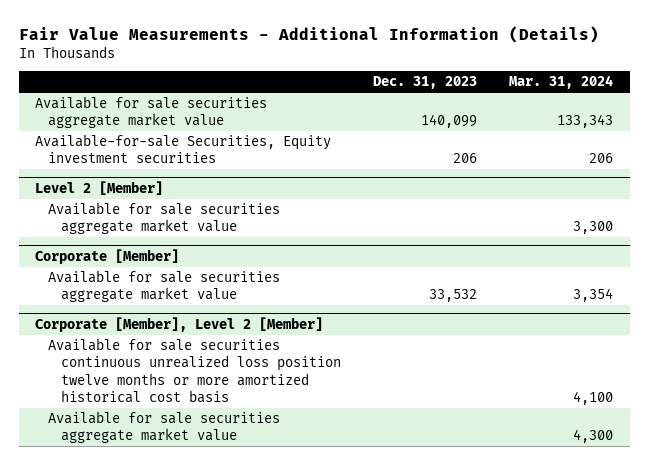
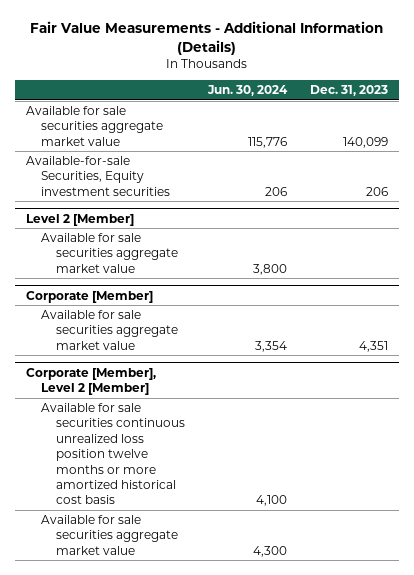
- | Dec. 31, 2023 | Mar. 31, 2024
+ | Jun. 30, 2024 | Dec. 31, 2023
@ Corporate [Member]
- Available for sale securities aggregate market value | 33,532 | 3,354
+ Available for sale securities aggregate market value | 3,354 | 4,351

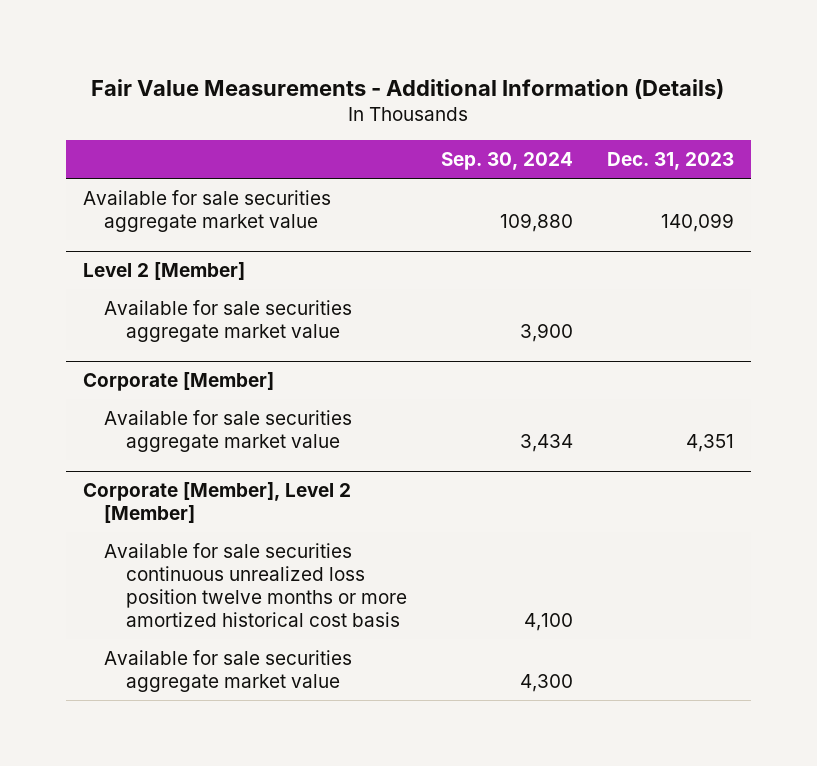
- | Jun. 30, 2024 | Dec. 31, 2023
+ | Sep. 30, 2024 | Dec. 31, 2023
- Available-for-sale Securities, Equity investment securities | 206 | 206

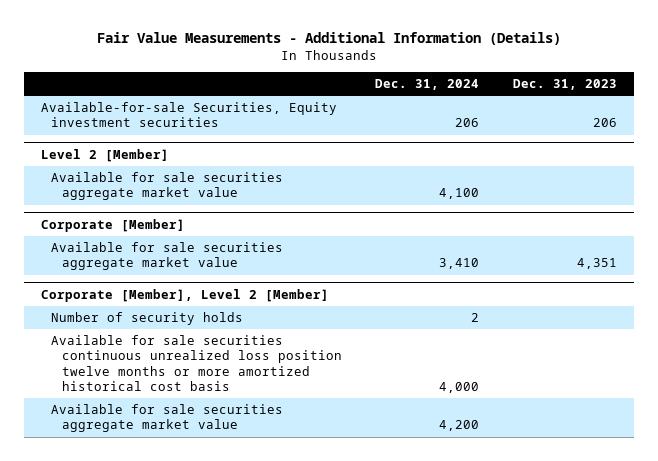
- | Sep. 30, 2024 | Dec. 31, 2023
+ | Dec. 31, 2024 | Dec. 31, 2023
- Available for sale securities aggregate market value | 109,880 | 140,099
+ Available-for-sale Securities, Equity investment securities | 206 | 206
@ Corporate [Member], Level 2 [Member]
+ Number of security holds | 2 |

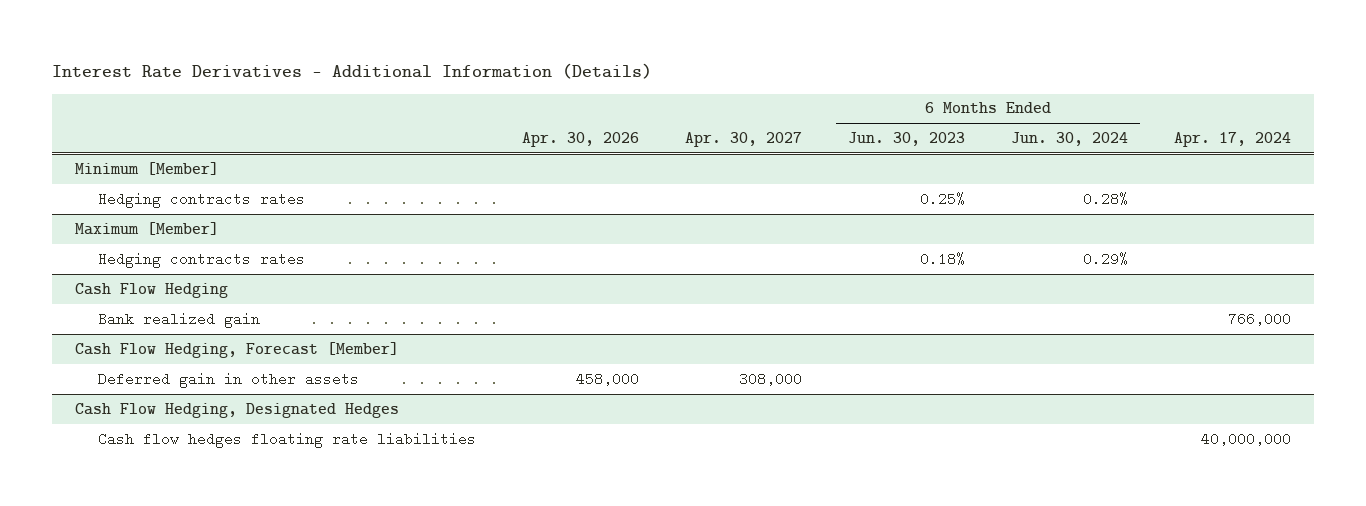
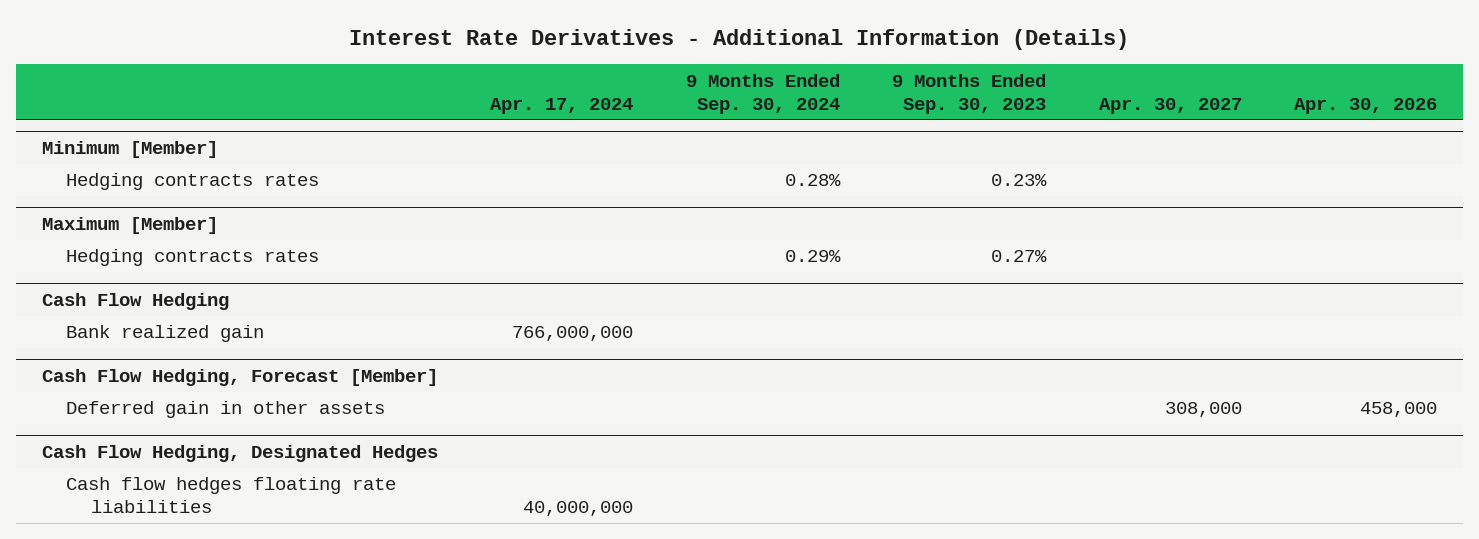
- | Apr. 30, 2026 | Apr. 30, 2027 | 6 Months Ended Jun. 30, 2023 | 6 Months Ended Jun. 30, 2024 | Apr. 17, 2024
+ | Apr. 17, 2024 | 9 Months Ended Sep. 30, 2024 | 9 Months Ended Sep. 30, 2023 | Apr. 30, 2027 | Apr. 30, 2026
@ Cash Flow Hedging
- Bank realized gain | | | | | 766,000
+ Bank realized gain | 766,000,000 | | | |

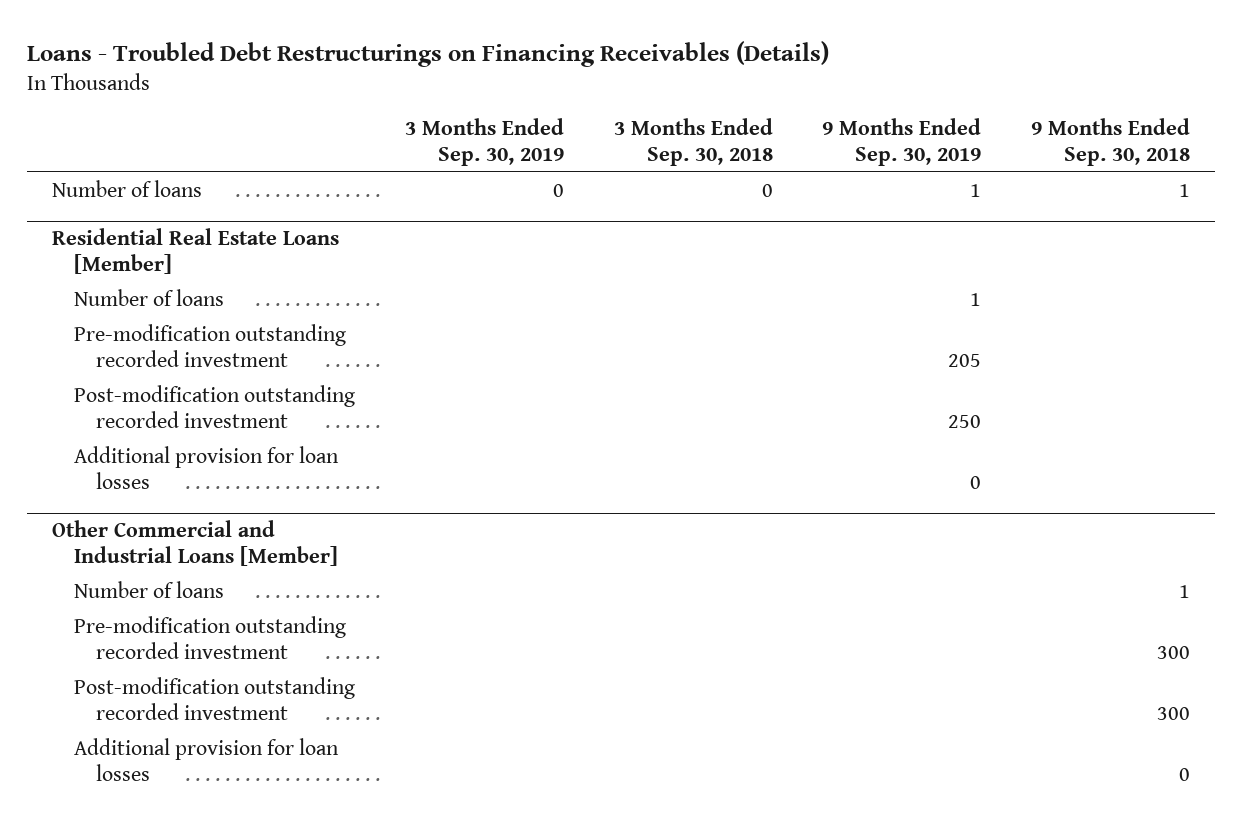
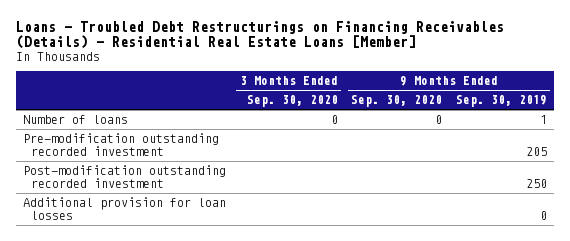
- Loans - Troubled Debt Restructurings on Financing Receivables (Details)
+ Loans - Troubled Debt Restructurings on Financing Receivables (Details) - Residential Real Estate Loans [Member]
- | 3 Months Ended Sep. 30, 2019 | 3 Months Ended Sep. 30, 2018 | 9 Months Ended Sep. 30, 2019 | 9 Months Ended Sep. 30, 2018
+ | 3 Months Ended Sep. 30, 2020 | 9 Months Ended Sep. 30, 2020 | 9 Months Ended Sep. 30, 2019
- Residential Real Estate Loans [Member]
- Number of loans | | | 1 |
- Pre-modification outstanding recorded investment | | | 205 |
- Post-modification outstanding recorded investment | | | 250 |
- Additional provision for loan losses | | | 0 |
- Other Commercial and Industrial Loans [Member]
- Number of loans | | | | 1
- Pre-modification outstanding recorded investment | | | | 300
- Post-modification outstanding recorded investment | | | | 300
- Additional provision for loan losses | | | | 0
+ Pre-modification outstanding recorded investment | | | 205
+ Post-modification outstanding recorded investment | | | 250
+ Additional provision for loan losses | | | 0

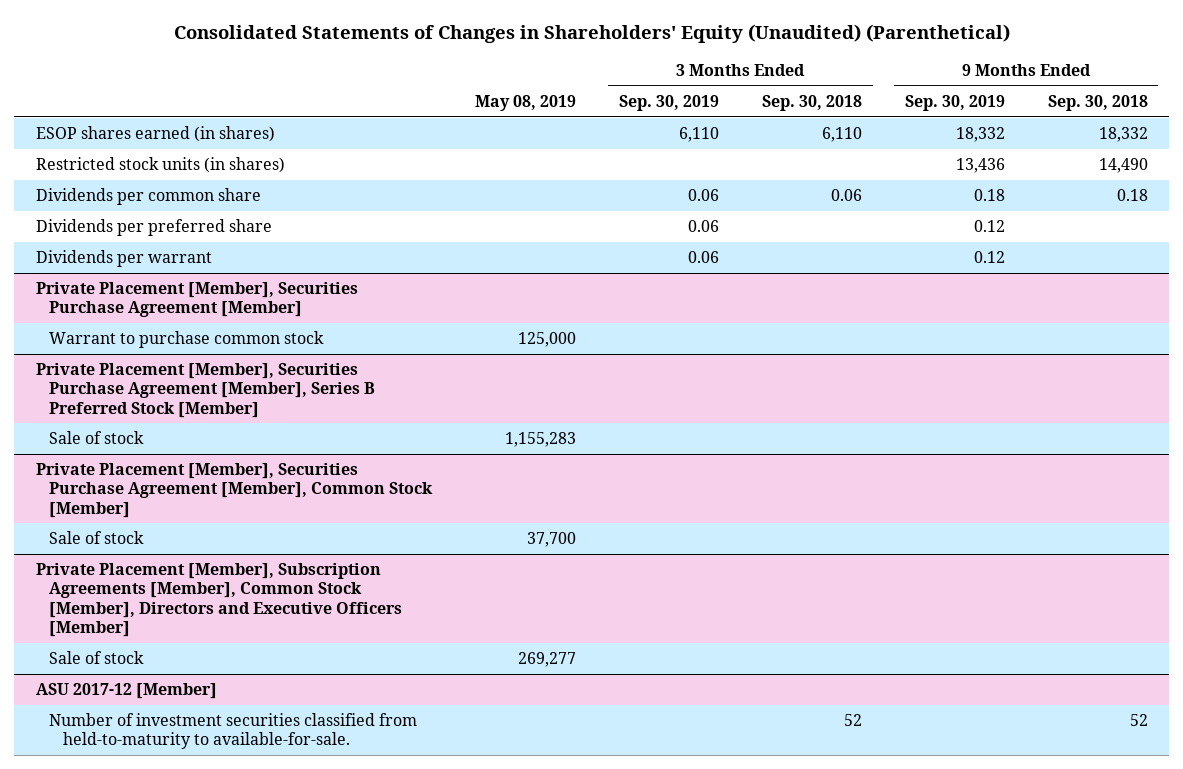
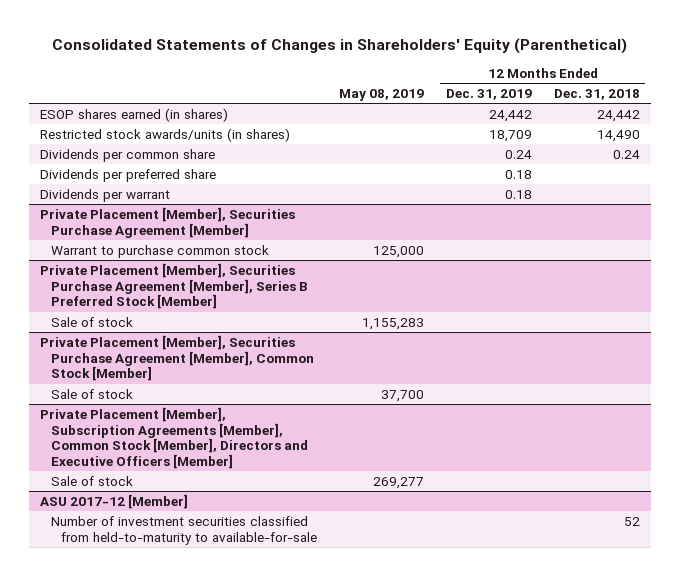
- Consolidated Statements of Changes in Shareholders' Equity (Unaudited) (Parenthetical)
+ Consolidated Statements of Changes in Shareholders' Equity (Parenthetical)
- | May 08, 2019 | 3 Months Ended Sep. 30, 2019 | 3 Months Ended Sep. 30, 2018 | 9 Months Ended Sep. 30, 2019 | 9 Months Ended Sep. 30, 2018
+ | May 08, 2019 | 12 Months Ended Dec. 31, 2019 | 12 Months Ended Dec. 31, 2018
- Restricted stock units (in shares) | | | | 13,436 | 14,490
+ Restricted stock awards/units (in shares) | | 18,709 | 14,490
@ ASU 2017-12 [Member]
- Number of investment securities classified from held-to-maturity to available-for-sale. | | | 52 | | 52
+ Number of investment securities classified from held-to-maturity to available-for-sale | | | 52

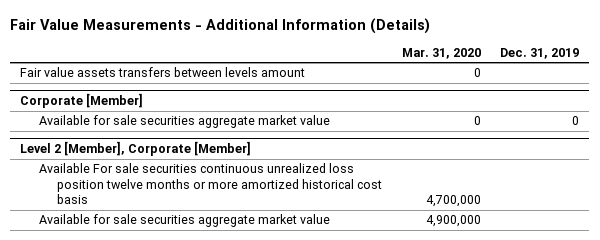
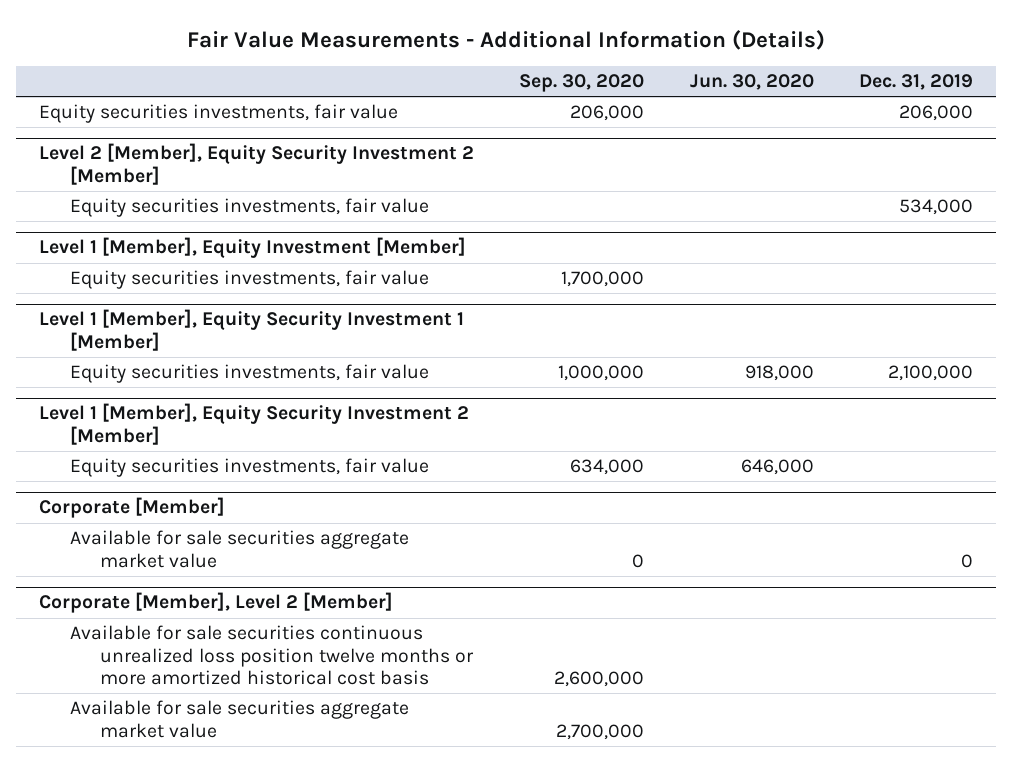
- | Mar. 31, 2020 | Dec. 31, 2019
+ | Sep. 30, 2020 | Jun. 30, 2020 | Dec. 31, 2019
- Fair value assets transfers between levels amount | 0 |
+ Equity securities investments, fair value | 206,000 | | 206,000
+ Level 2 [Member], Equity Security Investment 2 [Member]
+ Equity securities investments, fair value | | | 534,000
+ Level 1 [Member], Equity Investment [Member]
+ Equity securities investments, fair value | 1,700,000 | |
+ Level 1 [Member], Equity Security Investment 1 [Member]
+ Equity securities investments, fair value | 1,000,000 | 918,000 | 2,100,000
+ Level 1 [Member], Equity Security Investment 2 [Member]
+ Equity securities investments, fair value | 634,000 | 646,000 |
- Level 2 [Member], Corporate [Member]
- Available For sale securities continuous unrealized loss position twelve months or more amortized historical cost basis | 4,700,000 |
+ Corporate [Member], Level 2 [Member]
+ Available for sale securities continuous unrealized loss position twelve months or more amortized historical cost basis | 2,600,000 | |

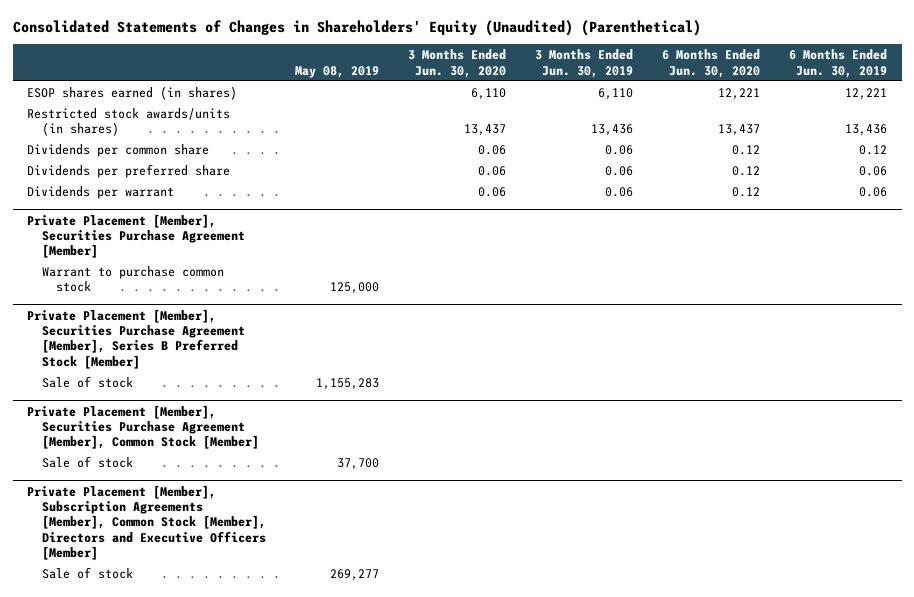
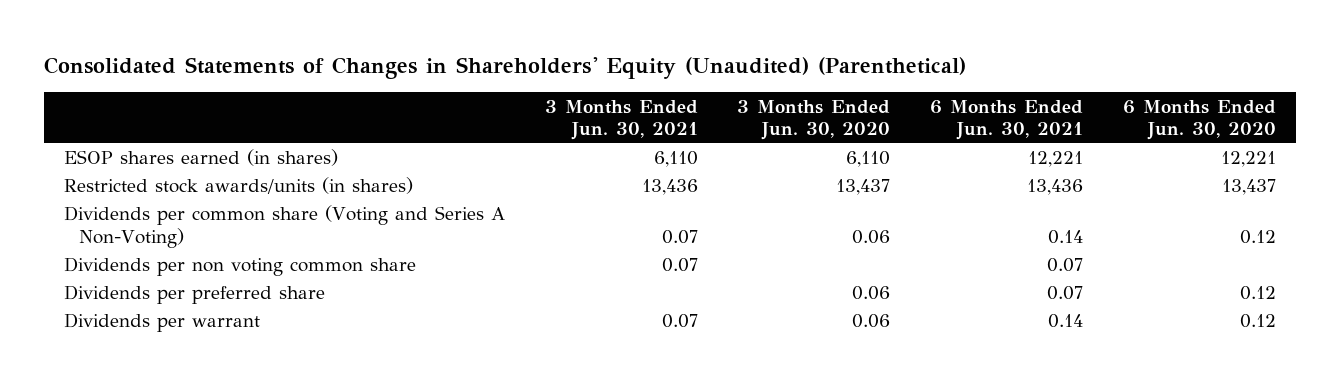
- | May 08, 2019 | 3 Months Ended Jun. 30, 2020 | 3 Months Ended Jun. 30, 2019 | 6 Months Ended Jun. 30, 2020 | 6 Months Ended Jun. 30, 2019
+ | 3 Months Ended Jun. 30, 2021 | 3 Months Ended Jun. 30, 2020 | 6 Months Ended Jun. 30, 2021 | 6 Months Ended Jun. 30, 2020
- Dividends per common share | | 0.06 | 0.06 | 0.12 | 0.12
+ Dividends per common share (Voting and Series A Non-Voting) | 0.07 | 0.06 | 0.14 | 0.12
+ Dividends per non voting common share | 0.07 | | 0.07 |
- Private Placement [Member], Securities Purchase Agreement [Member]
- Warrant to purchase common stock | 125,000 | | | |
- Private Placement [Member], Securities Purchase Agreement [Member], Series B Preferred Stock [Member]
- Sale of stock | 1,155,283 | | | |
- Private Placement [Member], Securities Purchase Agreement [Member], Common Stock [Member]
- Sale of stock | 37,700 | | | |
- Private Placement [Member], Subscription Agreements [Member], Common Stock [Member], Directors and Executive Officers [Member]
- Sale of stock | 269,277 | | | |

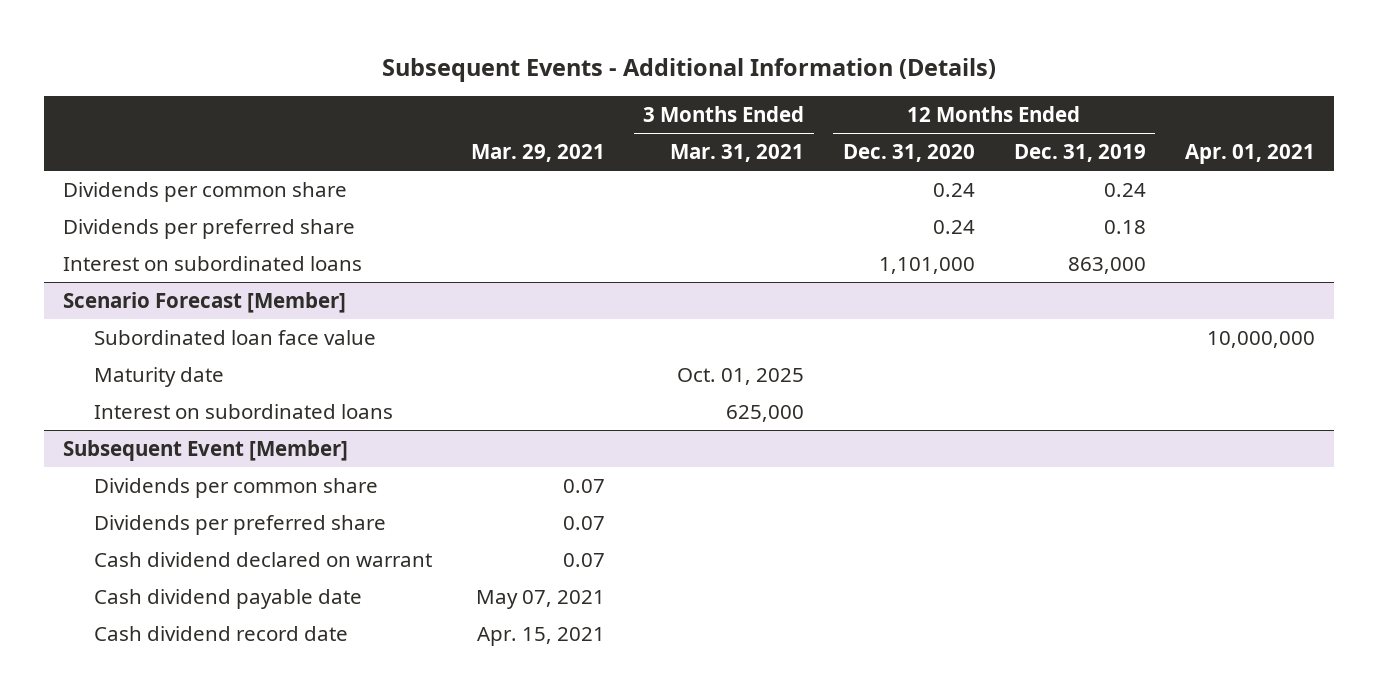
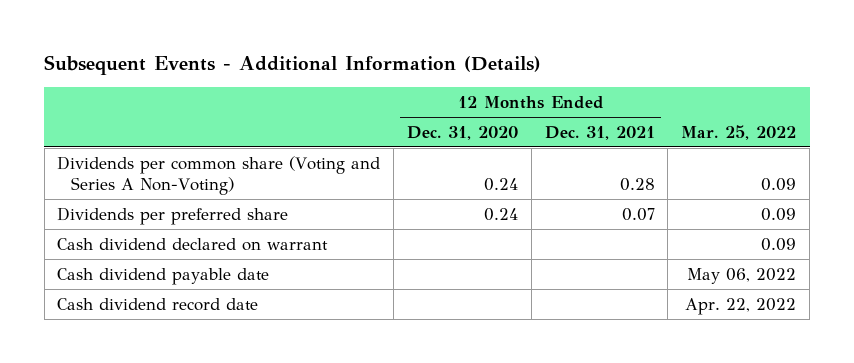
- | Mar. 29, 2021 | 3 Months Ended Mar. 31, 2021 | 12 Months Ended Dec. 31, 2020 | 12 Months Ended Dec. 31, 2019 | Apr. 01, 2021
+ | 12 Months Ended Dec. 31, 2020 | 12 Months Ended Dec. 31, 2021 | Mar. 25, 2022
- Dividends per common share | | | 0.24 | 0.24 |
+ Dividends per common share (Voting and Series A Non-Voting) | 0.24 | 0.28 | 0.09
- Interest on subordinated loans | | | 1,101,000 | 863,000 |
- Scenario Forecast [Member]
- Subordinated loan face value | | | | | 10,000,000
- Maturity date | | Oct. 01, 2025 | | |
- Interest on subordinated loans | | 625,000 | | |
- Subsequent Event [Member]
- Dividends per common share | 0.07 | | | |
- Dividends per preferred share | 0.07 | | | |
- Cash dividend declared on warrant | 0.07 | | | |
- Cash dividend payable date | May 07, 2021 | | | |
- Cash dividend record date | Apr. 15, 2021 | | | |
+ Cash dividend declared on warrant | | | 0.09
+ Cash dividend payable date | | | May 06, 2022
+ Cash dividend record date | | | Apr. 22, 2022

